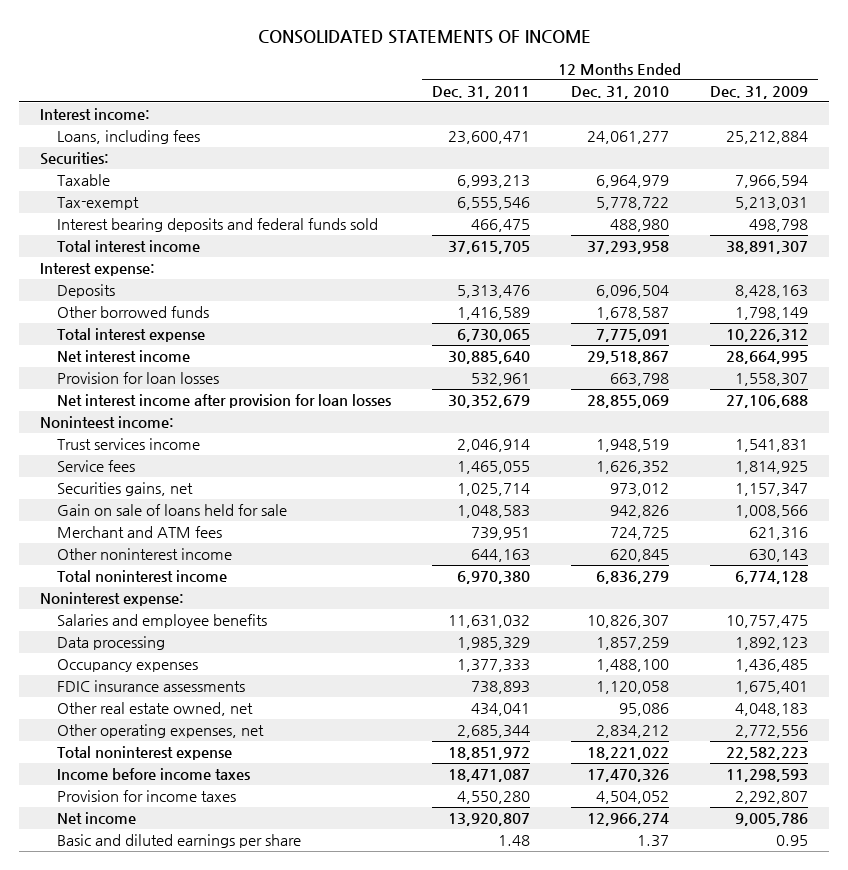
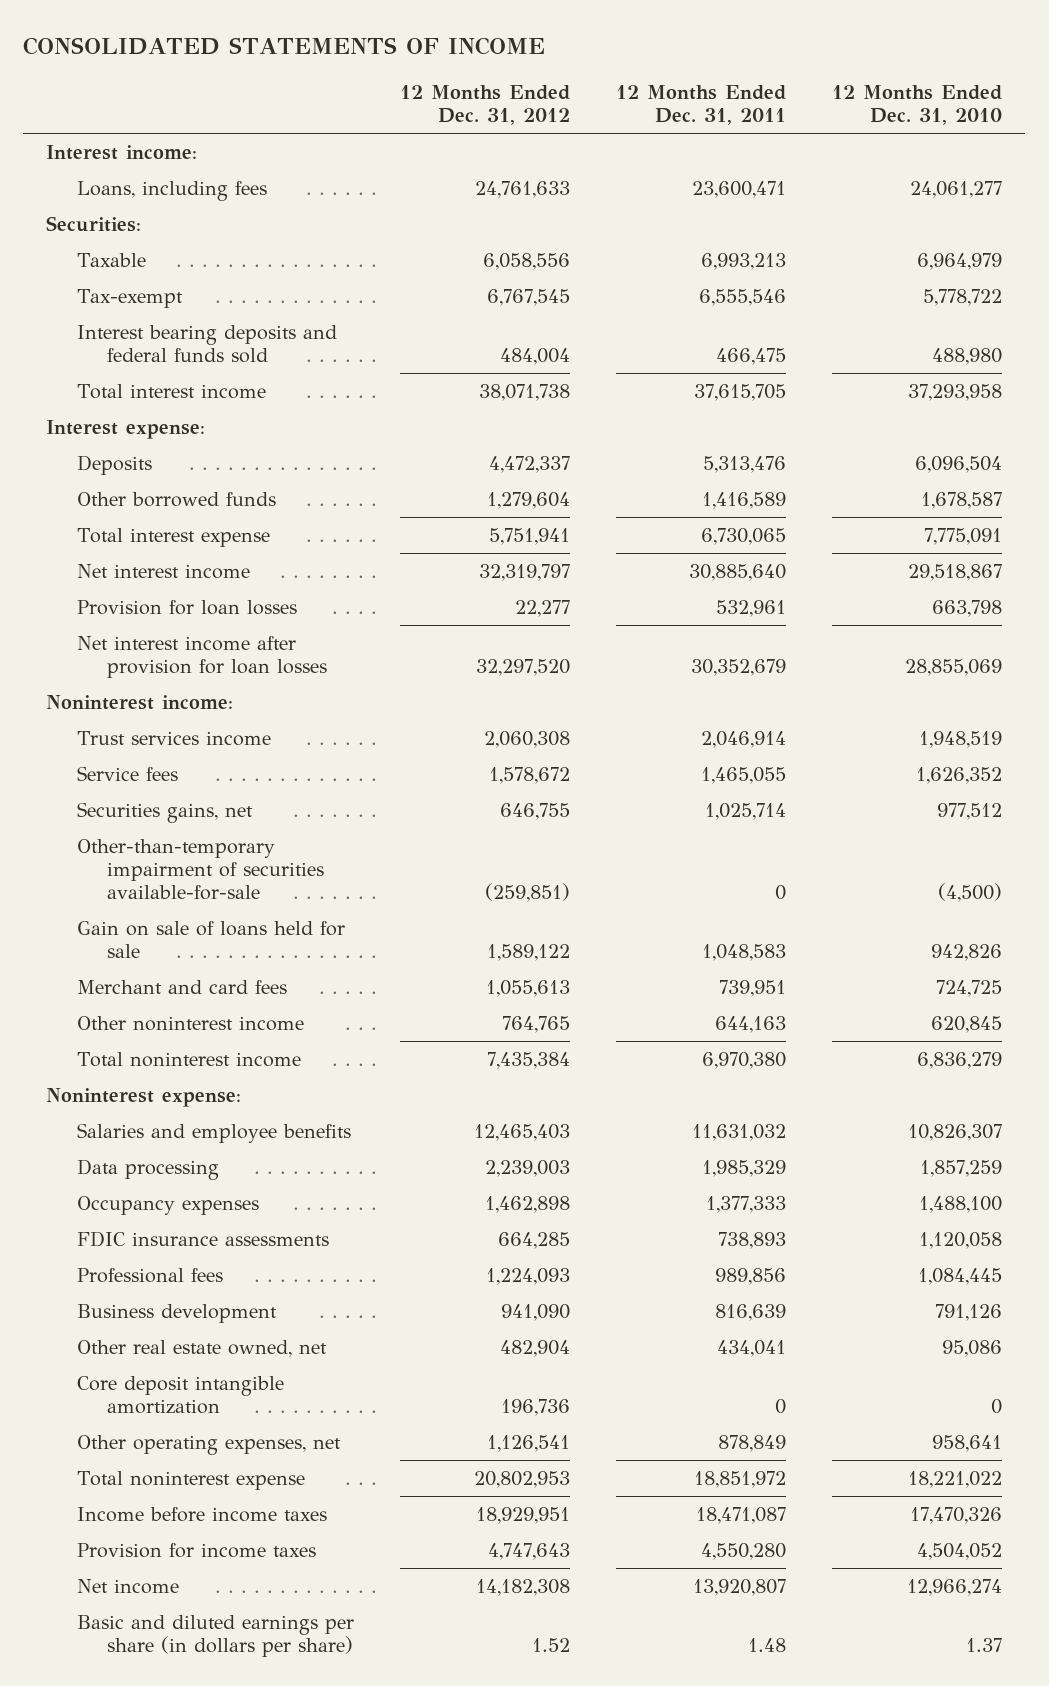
- | 12 Months Ended Dec. 31, 2011 | 12 Months Ended Dec. 31, 2010 | 12 Months Ended Dec. 31, 2009
+ | 12 Months Ended Dec. 31, 2012 | 12 Months Ended Dec. 31, 2011 | 12 Months Ended Dec. 31, 2010
- Noninteest income:
+ Noninterest income:
- Securities gains, net | 1,025,714 | 973,012 | 1,157,347
+ Securities gains, net | 646,755 | 1,025,714 | 977,512
+ Other-than-temporary impairment of securities available-for-sale | (259,851) | 0 | (4,500)
- Merchant and ATM fees | 739,951 | 724,725 | 621,316
+ Merchant and card fees | 1,055,613 | 739,951 | 724,725
+ Professional fees | 1,224,093 | 989,856 | 1,084,445
+ Business development | 941,090 | 816,639 | 791,126
- Other operating expenses, net | 2,685,344 | 2,834,212 | 2,772,556
+ Core deposit intangible amortization | 196,736 | 0 | 0
+ Other operating expenses, net | 1,126,541 | 878,849 | 958,641
- Basic and diluted earnings per share | 1.48 | 1.37 | 0.95
+ Basic and diluted earnings per share (in dollars per share) | 1.52 | 1.48 | 1.37

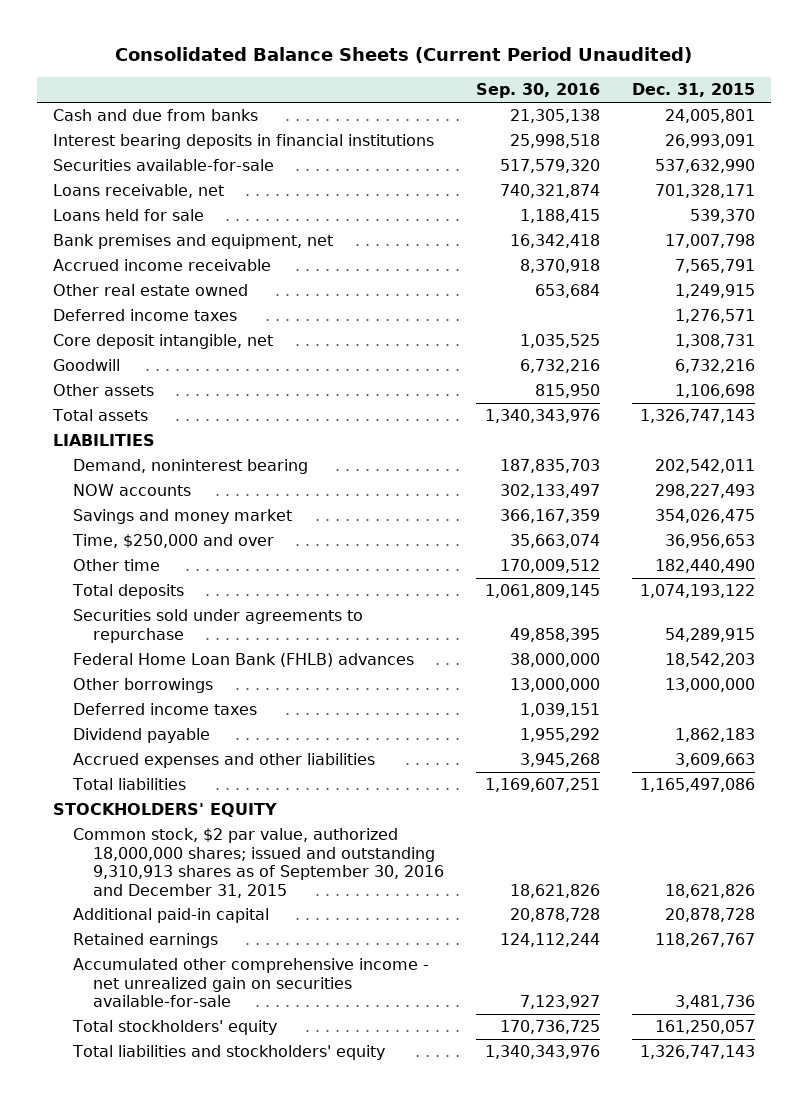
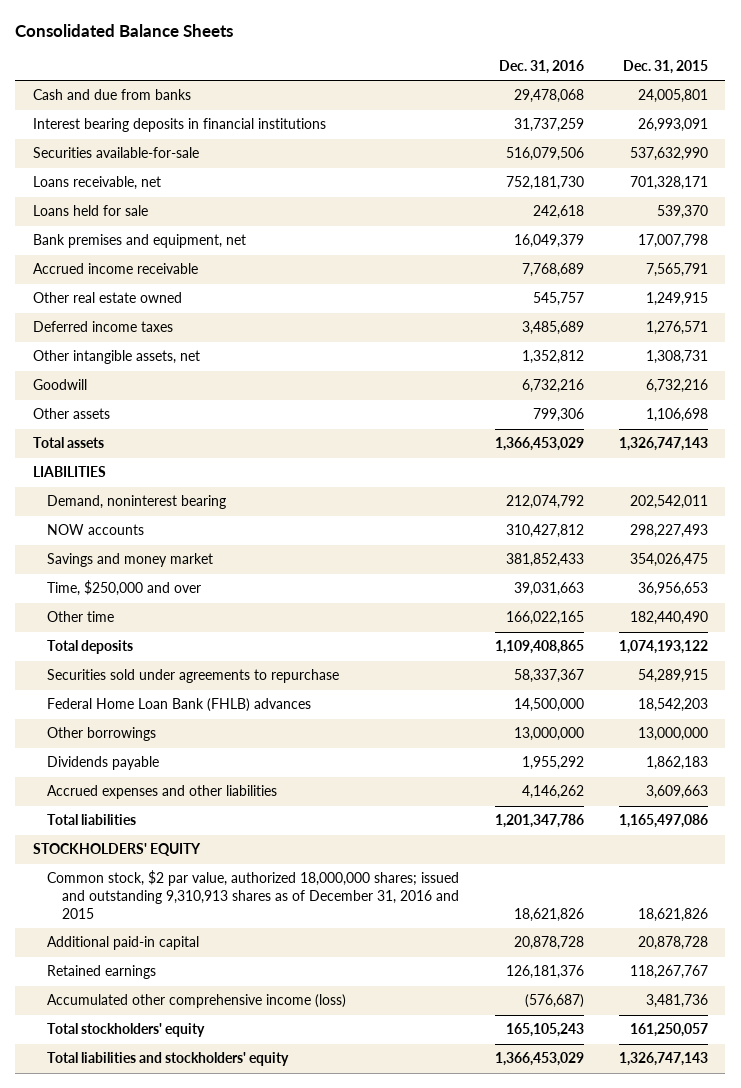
- Consolidated Balance Sheets (Current Period Unaudited)
+ Consolidated Balance Sheets
- | Sep. 30, 2016 | Dec. 31, 2015
+ | Dec. 31, 2016 | Dec. 31, 2015
- Core deposit intangible, net | 1,035,525 | 1,308,731
+ Other intangible assets, net | 1,352,812 | 1,308,731
- Deferred income taxes | 1,039,151 |
- Dividend payable | 1,955,292 | 1,862,183
+ Dividends payable | 1,955,292 | 1,862,183
- Common stock, $2 par value, authorized 18,000,000 shares; issued and outstanding 9,310,913 shares as of September 30, 2016 and December 31, 2015 | 18,621,826 | 18,621,826
+ Common stock, $2 par value, authorized 18,000,000 shares; issued and outstanding 9,310,913 shares as of December 31, 2016 and 2015 | 18,621,826 | 18,621,826
- Accumulated other comprehensive income - net unrealized gain on securities available-for-sale | 7,123,927 | 3,481,736
+ Accumulated other comprehensive income (loss) | (576,687) | 3,481,736

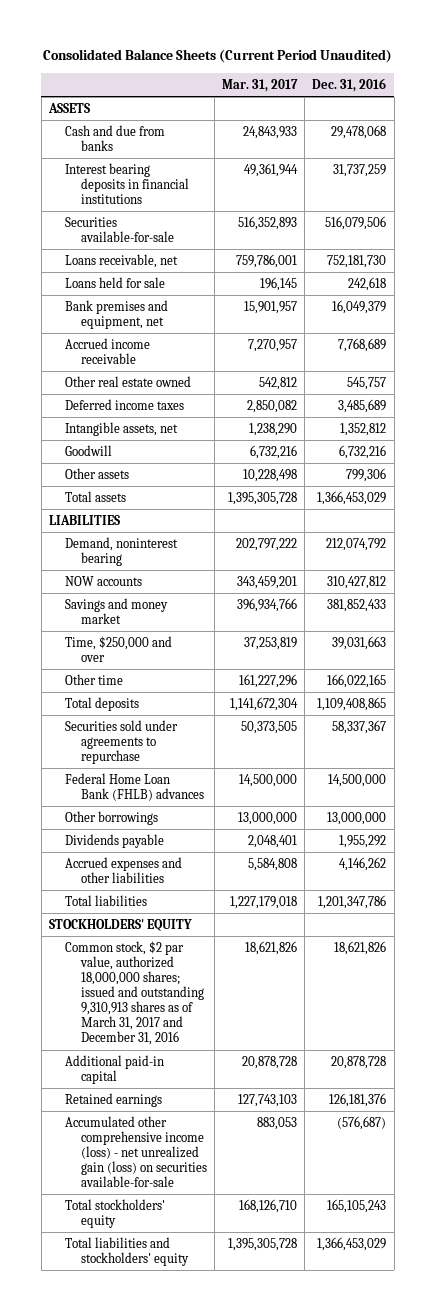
- Consolidated Balance Sheets
+ Consolidated Balance Sheets (Current Period Unaudited)
- | Dec. 31, 2016 | Dec. 31, 2015
+ | Mar. 31, 2017 | Dec. 31, 2016
+ ASSETS
- Other intangible assets, net | 1,352,812 | 1,308,731
+ Intangible assets, net | 1,238,290 | 1,352,812
- Common stock, $2 par value, authorized 18,000,000 shares; issued and outstanding 9,310,913 shares as of December 31, 2016 and 2015 | 18,621,826 | 18,621,826
+ Common stock, $2 par value, authorized 18,000,000 shares; issued and outstanding 9,310,913 shares as of March 31, 2017 and December 31, 2016 | 18,621,826 | 18,621,826
- Accumulated other comprehensive income (loss) | (576,687) | 3,481,736
+ Accumulated other comprehensive income (loss) - net unrealized gain (loss) on securities available-for-sale | 883,053 | (576,687)

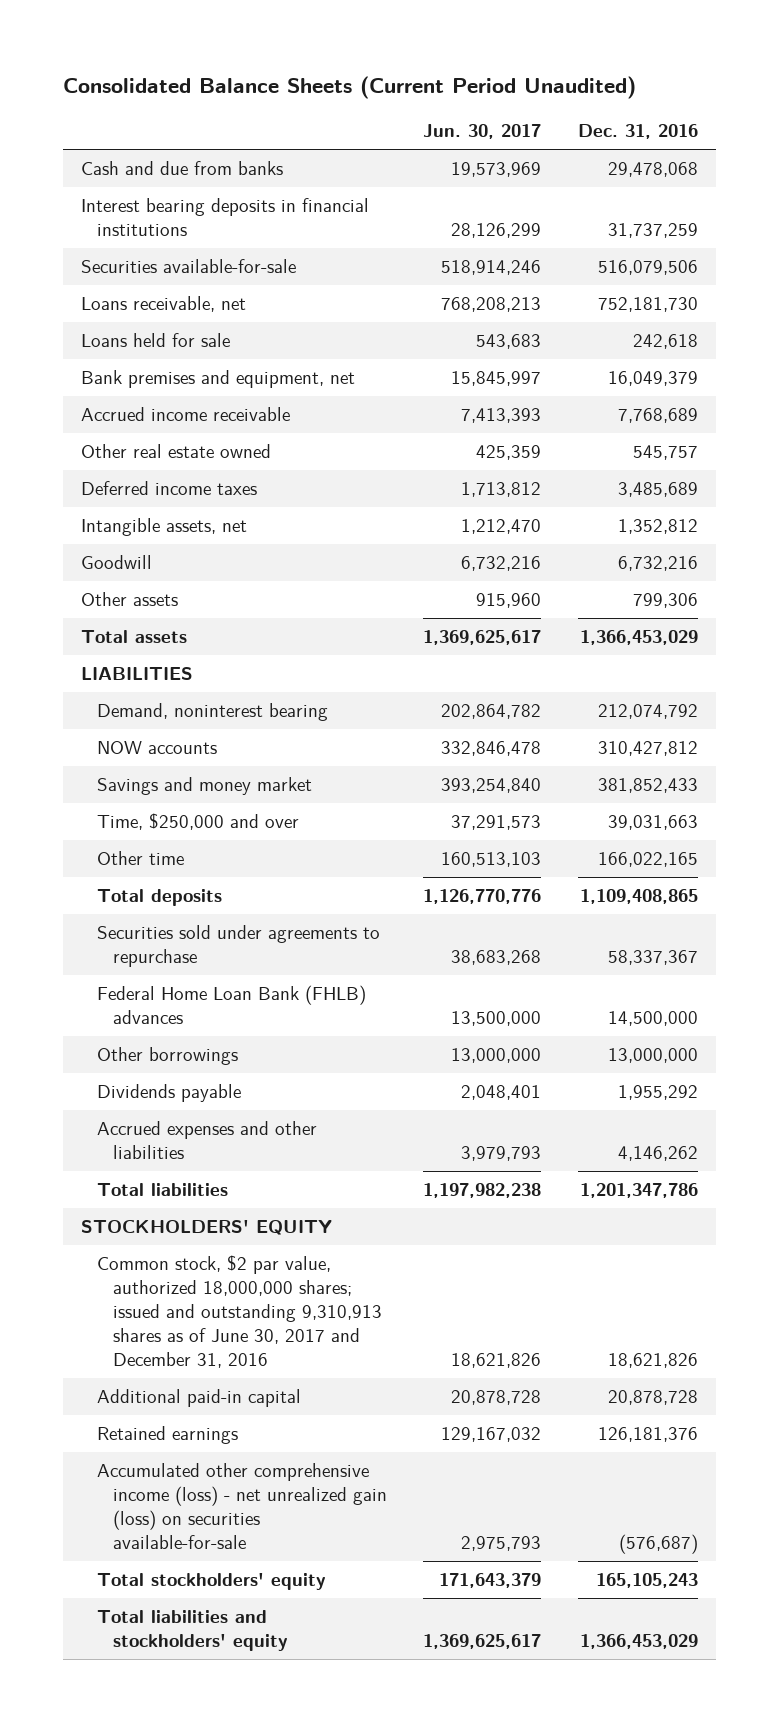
- | Mar. 31, 2017 | Dec. 31, 2016
+ | Jun. 30, 2017 | Dec. 31, 2016
- ASSETS
- Common stock, $2 par value, authorized 18,000,000 shares; issued and outstanding 9,310,913 shares as of March 31, 2017 and December 31, 2016 | 18,621,826 | 18,621,826
+ Common stock, $2 par value, authorized 18,000,000 shares; issued and outstanding 9,310,913 shares as of June 30, 2017 and December 31, 2016 | 18,621,826 | 18,621,826

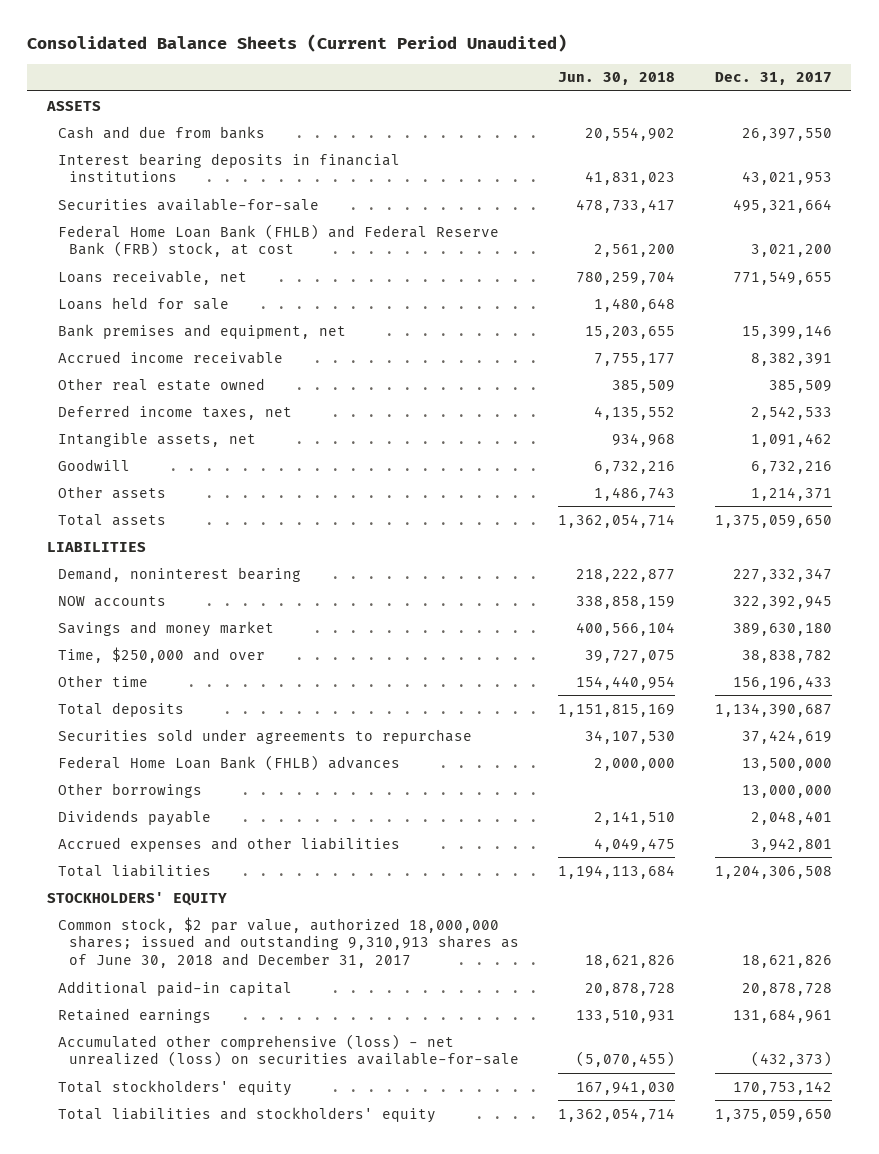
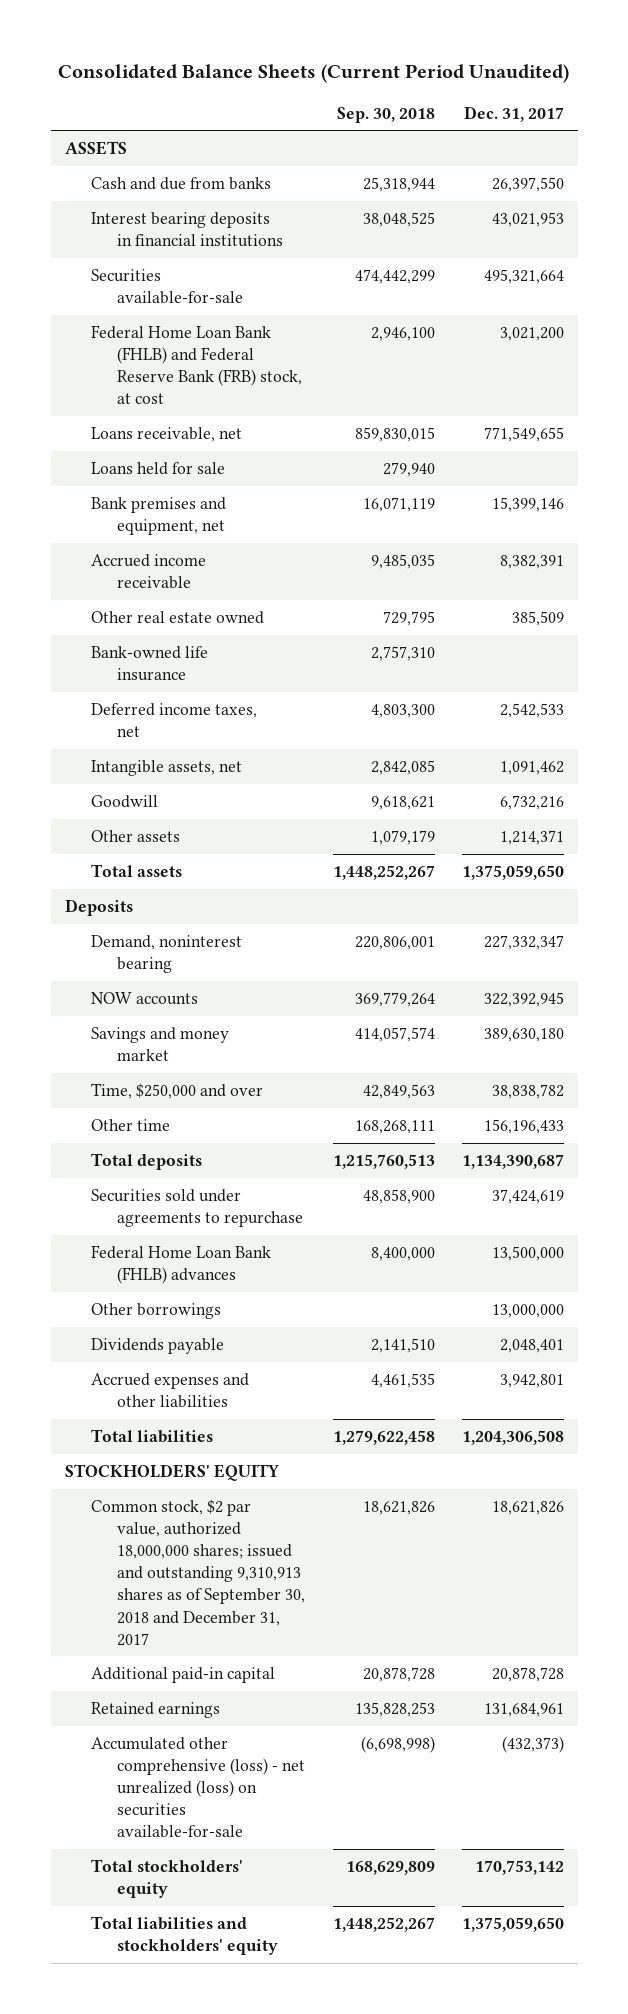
- | Jun. 30, 2018 | Dec. 31, 2017
+ | Sep. 30, 2018 | Dec. 31, 2017
+ Bank-owned life insurance | 2,757,310 |
- LIABILITIES
+ Deposits
- Common stock, $2 par value, authorized 18,000,000 shares; issued and outstanding 9,310,913 shares as of June 30, 2018 and December 31, 2017 | 18,621,826 | 18,621,826
+ Common stock, $2 par value, authorized 18,000,000 shares; issued and outstanding 9,310,913 shares as of September 30, 2018 and December 31, 2017 | 18,621,826 | 18,621,826

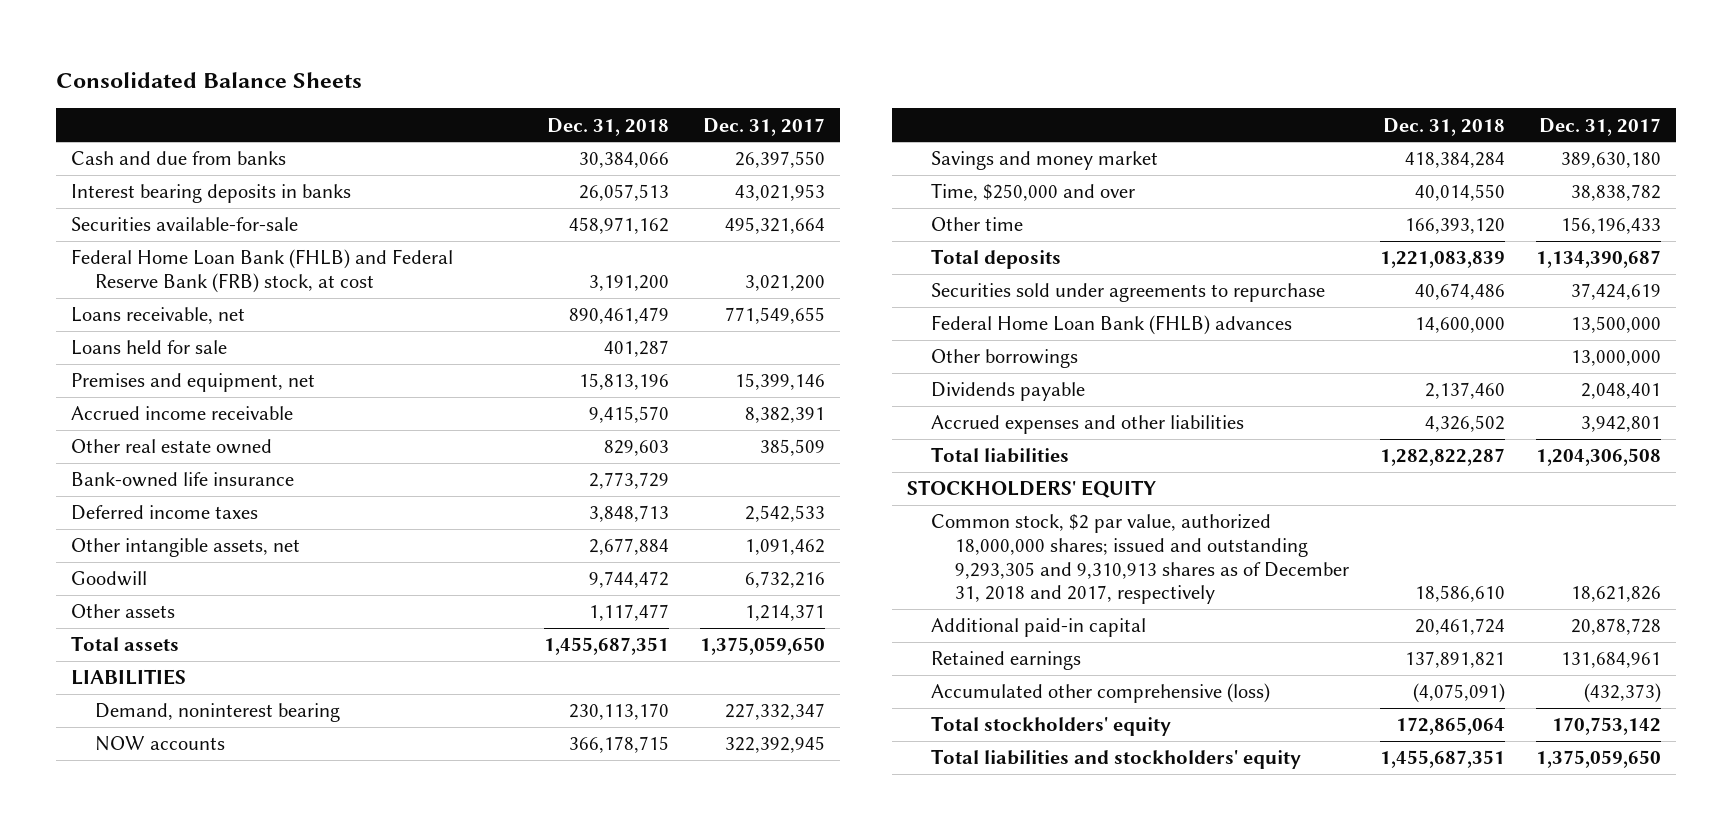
- Consolidated Balance Sheets (Current Period Unaudited)
+ Consolidated Balance Sheets
- | Sep. 30, 2018 | Dec. 31, 2017
+ | Dec. 31, 2018 | Dec. 31, 2017
- ASSETS
- Interest bearing deposits in financial institutions | 38,048,525 | 43,021,953
+ Interest bearing deposits in banks | 26,057,513 | 43,021,953
- Bank premises and equipment, net | 16,071,119 | 15,399,146
+ Premises and equipment, net | 15,813,196 | 15,399,146
- Deferred income taxes, net | 4,803,300 | 2,542,533
- Intangible assets, net | 2,842,085 | 1,091,462
+ Deferred income taxes | 3,848,713 | 2,542,533
+ Other intangible assets, net | 2,677,884 | 1,091,462
- Deposits
+ LIABILITIES
- Common stock, $2 par value, authorized 18,000,000 shares; issued and outstanding 9,310,913 shares as of September 30, 2018 and December 31, 2017 | 18,621,826 | 18,621,826
+ Common stock, $2 par value, authorized 18,000,000 shares; issued and outstanding 9,293,305 and 9,310,913 shares as of December 31, 2018 and 2017, respectively | 18,586,610 | 18,621,826
- Accumulated other comprehensive (loss) - net unrealized (loss) on securities available-for-sale | (6,698,998) | (432,373)
+ Accumulated other comprehensive (loss) | (4,075,091) | (432,373)

